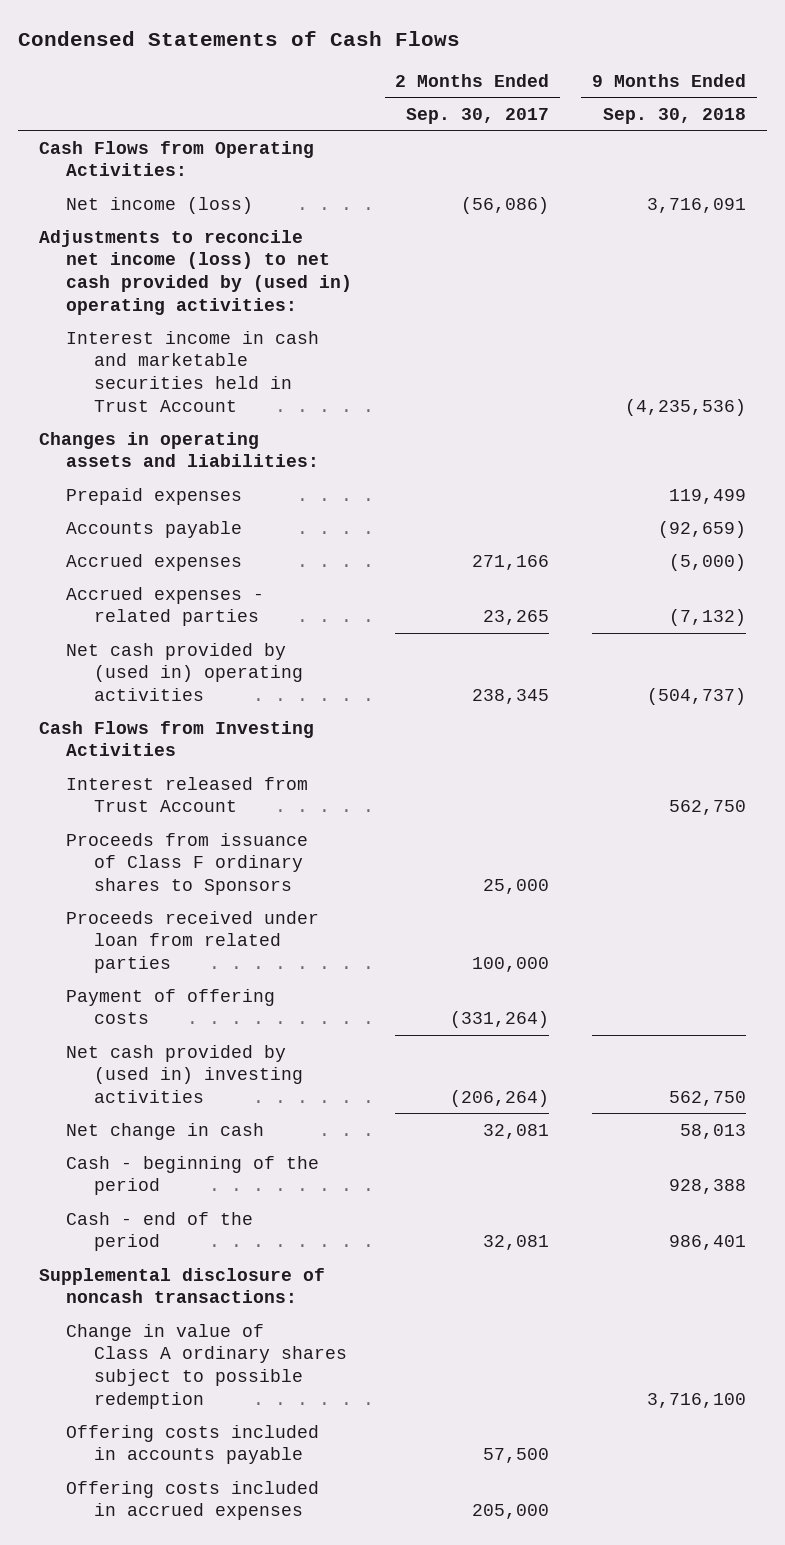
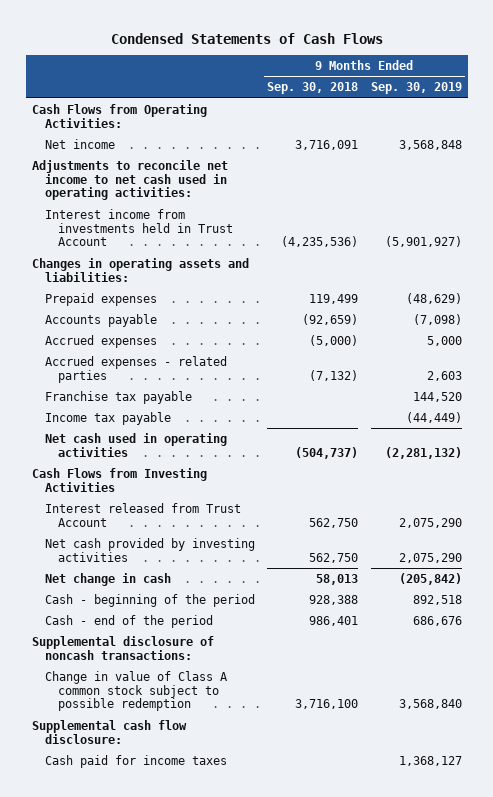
- | 2 Months Ended Sep. 30, 2017 | 9 Months Ended Sep. 30, 2018
+ | 9 Months Ended Sep. 30, 2018 | 9 Months Ended Sep. 30, 2019
- Net income (loss) | (56,086) | 3,716,091
- Adjustments to reconcile net income (loss) to net cash provided by (used in) operating activities:
- Interest income in cash and marketable securities held in Trust Account | | (4,235,536)
+ Net income | 3,716,091 | 3,568,848
+ Adjustments to reconcile net income to net cash used in operating activities:
+ Interest income from investments held in Trust Account | (4,235,536) | (5,901,927)
- Net cash provided by (used in) operating activities | 238,345 | (504,737)
+ Franchise tax payable | | 144,520
+ Income tax payable | | (44,449)
+ Net cash used in operating activities | (504,737) | (2,281,132)
- Proceeds from issuance of Class F ordinary shares to Sponsors | 25,000 |
- Proceeds received under loan from related parties | 100,000 |
- Payment of offering costs | (331,264) |
- Net cash provided by (used in) investing activities | (206,264) | 562,750
+ Net cash provided by investing activities | 562,750 | 2,075,290
- Change in value of Class A ordinary shares subject to possible redemption | | 3,716,100
- Offering costs included in accounts payable | 57,500 |
- Offering costs included in accrued expenses | 205,000 |
+ Change in value of Class A common stock subject to possible redemption | 3,716,100 | 3,568,840
+ Supplemental cash flow disclosure:
+ Cash paid for income taxes | | 1,368,127

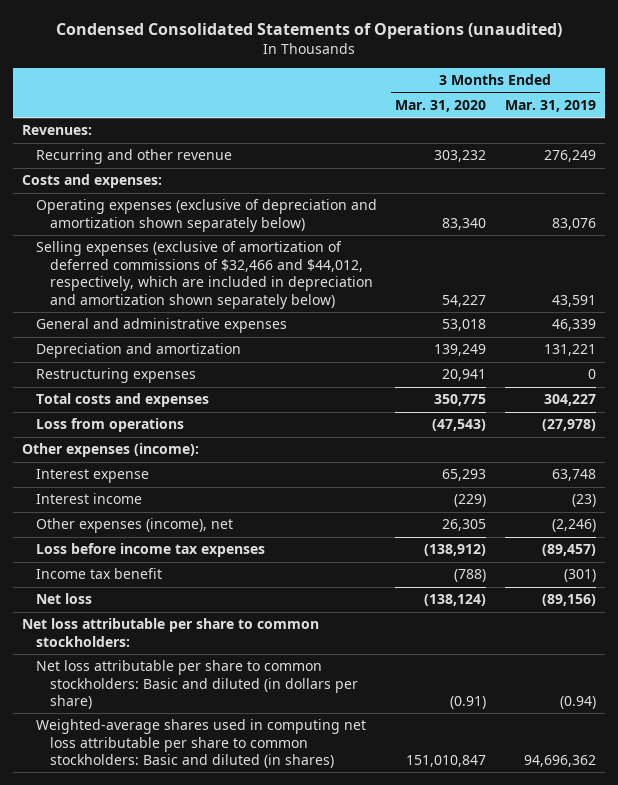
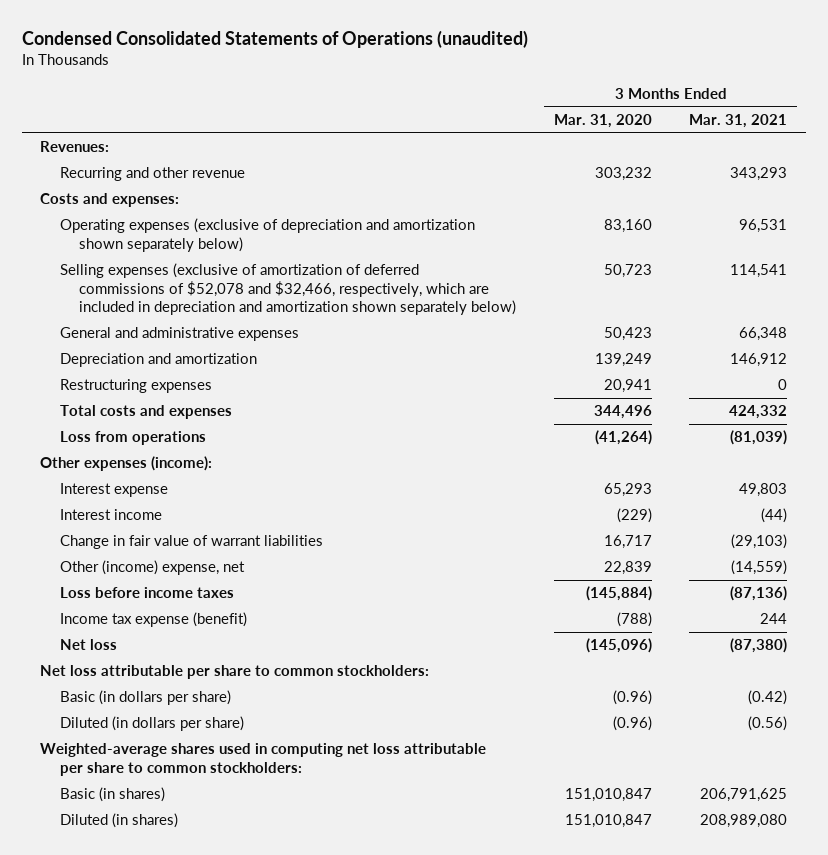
- | 3 Months Ended Mar. 31, 2020 | 3 Months Ended Mar. 31, 2019
+ | 3 Months Ended Mar. 31, 2020 | 3 Months Ended Mar. 31, 2021
- Operating expenses (exclusive of depreciation and amortization shown separately below) | 83,340 | 83,076
- Selling expenses (exclusive of amortization of deferred commissions of $32,466 and $44,012, respectively, which are included in depreciation and amortization shown separately below) | 54,227 | 43,591
- General and administrative expenses | 53,018 | 46,339
+ Operating expenses (exclusive of depreciation and amortization shown separately below) | 83,160 | 96,531
+ Selling expenses (exclusive of amortization of deferred commissions of $52,078 and $32,466, respectively, which are included in depreciation and amortization shown separately below) | 50,723 | 114,541
+ General and administrative expenses | 50,423 | 66,348
- Total costs and expenses | 350,775 | 304,227
- Loss from operations | (47,543) | (27,978)
+ Total costs and expenses | 344,496 | 424,332
+ Loss from operations | (41,264) | (81,039)
- Other expenses (income), net | 26,305 | (2,246)
- Loss before income tax expenses | (138,912) | (89,457)
- Income tax benefit | (788) | (301)
- Net loss | (138,124) | (89,156)
+ Change in fair value of warrant liabilities | 16,717 | (29,103)
+ Other (income) expense, net | 22,839 | (14,559)
+ Loss before income taxes | (145,884) | (87,136)
+ Income tax expense (benefit) | (788) | 244
+ Net loss | (145,096) | (87,380)
- Net loss attributable per share to common stockholders: Basic and diluted (in dollars per share) | (0.91) | (0.94)
- Weighted-average shares used in computing net loss attributable per share to common stockholders: Basic and diluted (in shares) | 151,010,847 | 94,696,362
+ Basic (in dollars per share) | (0.96) | (0.42)
+ Diluted (in dollars per share) | (0.96) | (0.56)
+ Weighted-average shares used in computing net loss attributable per share to common stockholders:
+ Basic (in shares) | 151,010,847 | 206,791,625
+ Diluted (in shares) | 151,010,847 | 208,989,080

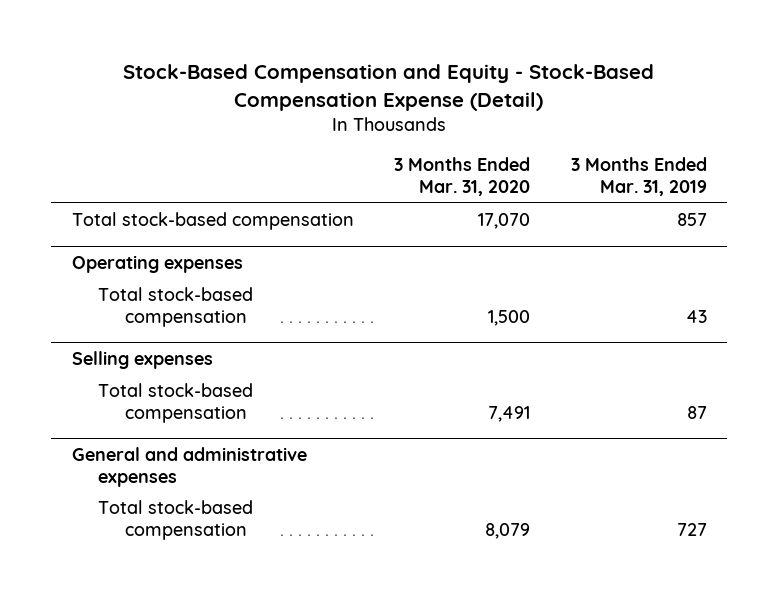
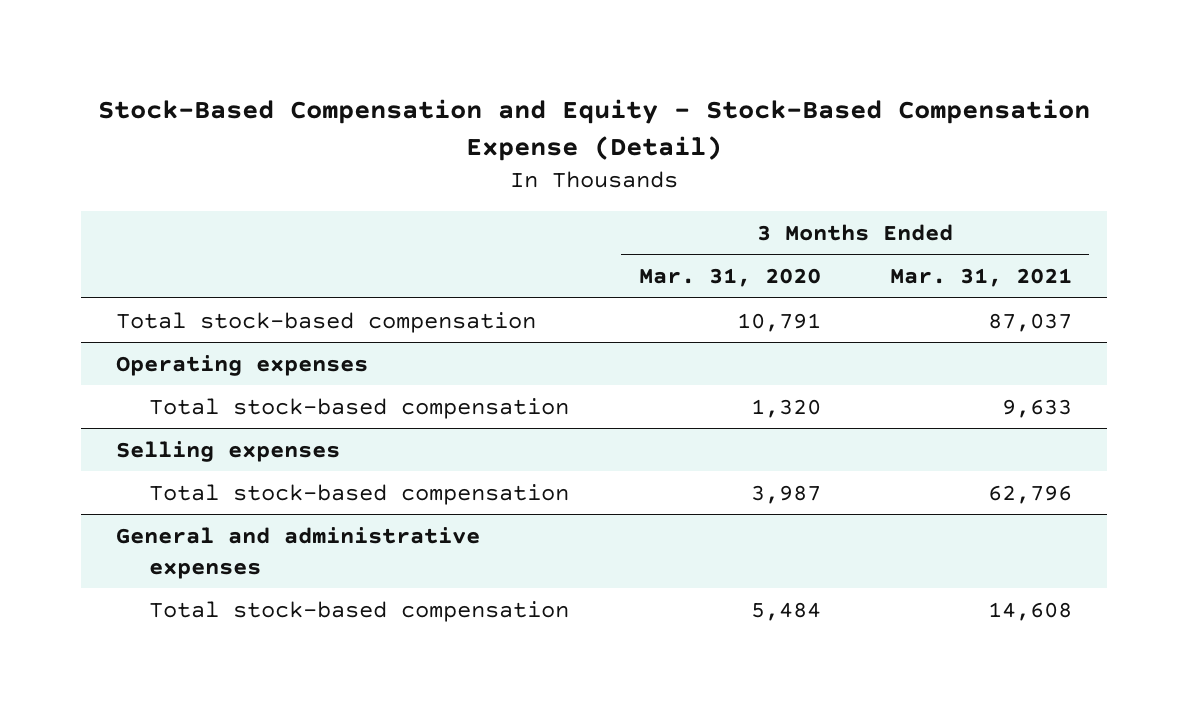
- | 3 Months Ended Mar. 31, 2020 | 3 Months Ended Mar. 31, 2019
+ | 3 Months Ended Mar. 31, 2020 | 3 Months Ended Mar. 31, 2021
- Total stock-based compensation | 17,070 | 857
+ Total stock-based compensation | 10,791 | 87,037
@ Operating expenses
- Total stock-based compensation | 1,500 | 43
+ Total stock-based compensation | 1,320 | 9,633
@ Selling expenses
- Total stock-based compensation | 7,491 | 87
+ Total stock-based compensation | 3,987 | 62,796
@ General and administrative expenses
- Total stock-based compensation | 8,079 | 727
+ Total stock-based compensation | 5,484 | 14,608

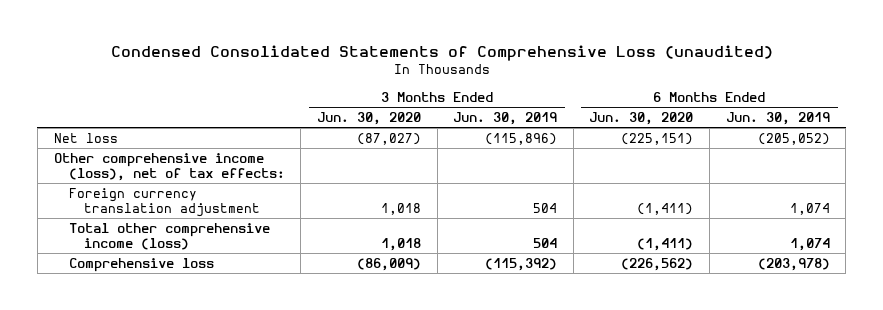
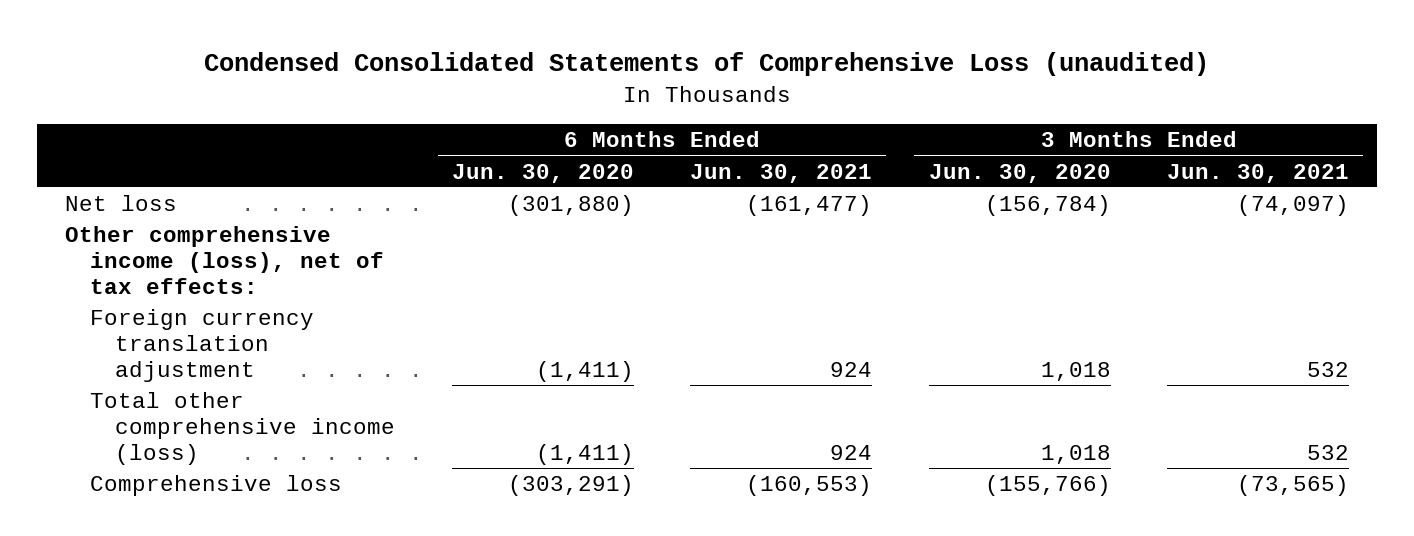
- | 3 Months Ended Jun. 30, 2020 | 3 Months Ended Jun. 30, 2019 | 6 Months Ended Jun. 30, 2020 | 6 Months Ended Jun. 30, 2019
+ | 6 Months Ended Jun. 30, 2020 | 6 Months Ended Jun. 30, 2021 | 3 Months Ended Jun. 30, 2020 | 3 Months Ended Jun. 30, 2021
- Net loss | (87,027) | (115,896) | (225,151) | (205,052)
+ Net loss | (301,880) | (161,477) | (156,784) | (74,097)
- Comprehensive loss | (86,009) | (115,392) | (226,562) | (203,978)
+ Comprehensive loss | (303,291) | (160,553) | (155,766) | (73,565)

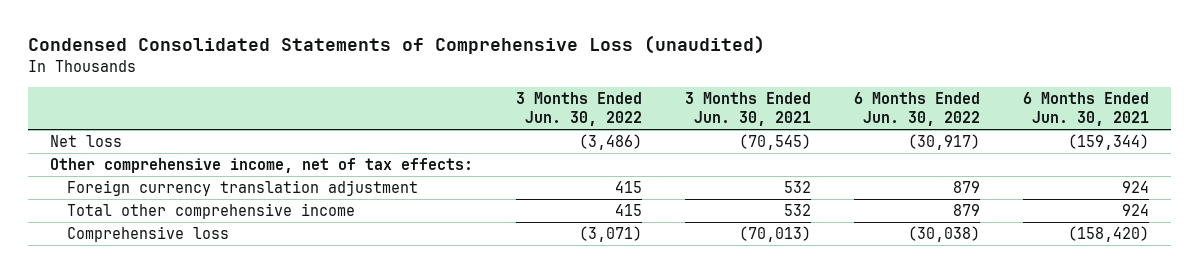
- | 6 Months Ended Jun. 30, 2020 | 6 Months Ended Jun. 30, 2021 | 3 Months Ended Jun. 30, 2020 | 3 Months Ended Jun. 30, 2021
+ | 3 Months Ended Jun. 30, 2022 | 3 Months Ended Jun. 30, 2021 | 6 Months Ended Jun. 30, 2022 | 6 Months Ended Jun. 30, 2021
- Net loss | (301,880) | (161,477) | (156,784) | (74,097)
- Other comprehensive income (loss), net of tax effects:
+ Net loss | (3,486) | (70,545) | (30,917) | (159,344)
+ Other comprehensive income, net of tax effects:
- Total other comprehensive income (loss) | (1,411) | 924 | 1,018 | 532
- Comprehensive loss | (303,291) | (160,553) | (155,766) | (73,565)
+ Total other comprehensive income | 415 | 532 | 879 | 924
+ Comprehensive loss | (3,071) | (70,013) | (30,038) | (158,420)

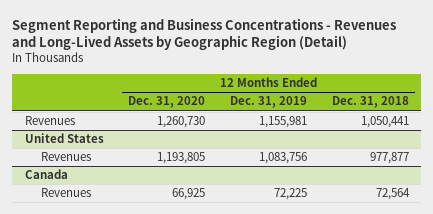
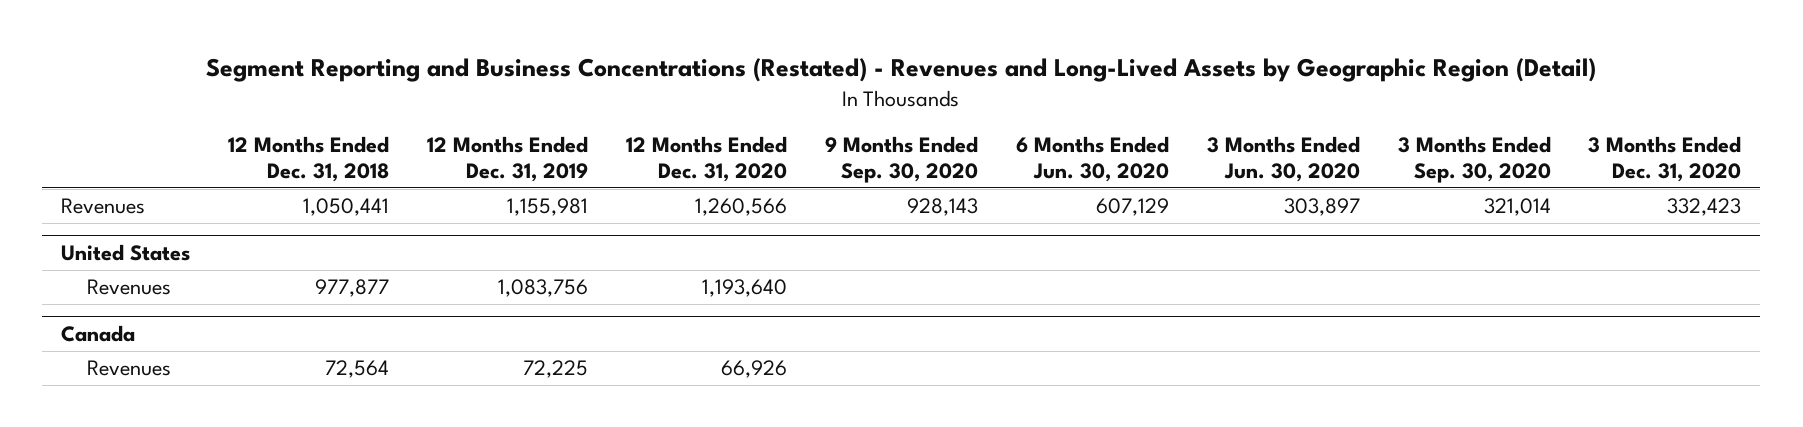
- Segment Reporting and Business Concentrations - Revenues and Long-Lived Assets by Geographic Region (Detail)
+ Segment Reporting and Business Concentrations (Restated) - Revenues and Long-Lived Assets by Geographic Region (Detail)
- | 12 Months Ended Dec. 31, 2020 | 12 Months Ended Dec. 31, 2019 | 12 Months Ended Dec. 31, 2018
+ | 12 Months Ended Dec. 31, 2018 | 12 Months Ended Dec. 31, 2019 | 12 Months Ended Dec. 31, 2020 | 9 Months Ended Sep. 30, 2020 | 6 Months Ended Jun. 30, 2020 | 3 Months Ended Jun. 30, 2020 | 3 Months Ended Sep. 30, 2020 | 3 Months Ended Dec. 31, 2020
- Revenues | 1,260,730 | 1,155,981 | 1,050,441
+ Revenues | 1,050,441 | 1,155,981 | 1,260,566 | 928,143 | 607,129 | 303,897 | 321,014 | 332,423
@ United States
- Revenues | 1,193,805 | 1,083,756 | 977,877
+ Revenues | 977,877 | 1,083,756 | 1,193,640 | | | | |
@ Canada
- Revenues | 66,925 | 72,225 | 72,564
+ Revenues | 72,564 | 72,225 | 66,926 | | | | |

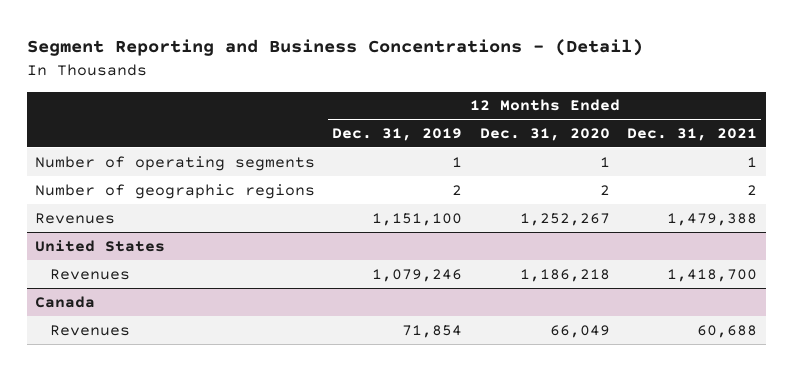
- Segment Reporting and Business Concentrations (Restated) - Revenues and Long-Lived Assets by Geographic Region (Detail)
+ Segment Reporting and Business Concentrations - (Detail)
- | 12 Months Ended Dec. 31, 2018 | 12 Months Ended Dec. 31, 2019 | 12 Months Ended Dec. 31, 2020 | 9 Months Ended Sep. 30, 2020 | 6 Months Ended Jun. 30, 2020 | 3 Months Ended Jun. 30, 2020 | 3 Months Ended Sep. 30, 2020 | 3 Months Ended Dec. 31, 2020
+ | 12 Months Ended Dec. 31, 2019 | 12 Months Ended Dec. 31, 2020 | 12 Months Ended Dec. 31, 2021
- Revenues | 1,050,441 | 1,155,981 | 1,260,566 | 928,143 | 607,129 | 303,897 | 321,014 | 332,423
+ Number of operating segments | 1 | 1 | 1
+ Number of geographic regions | 2 | 2 | 2
+ Revenues | 1,151,100 | 1,252,267 | 1,479,388
@ United States
- Revenues | 977,877 | 1,083,756 | 1,193,640 | | | | |
+ Revenues | 1,079,246 | 1,186,218 | 1,418,700
@ Canada
- Revenues | 72,564 | 72,225 | 66,926 | | | | |
+ Revenues | 71,854 | 66,049 | 60,688

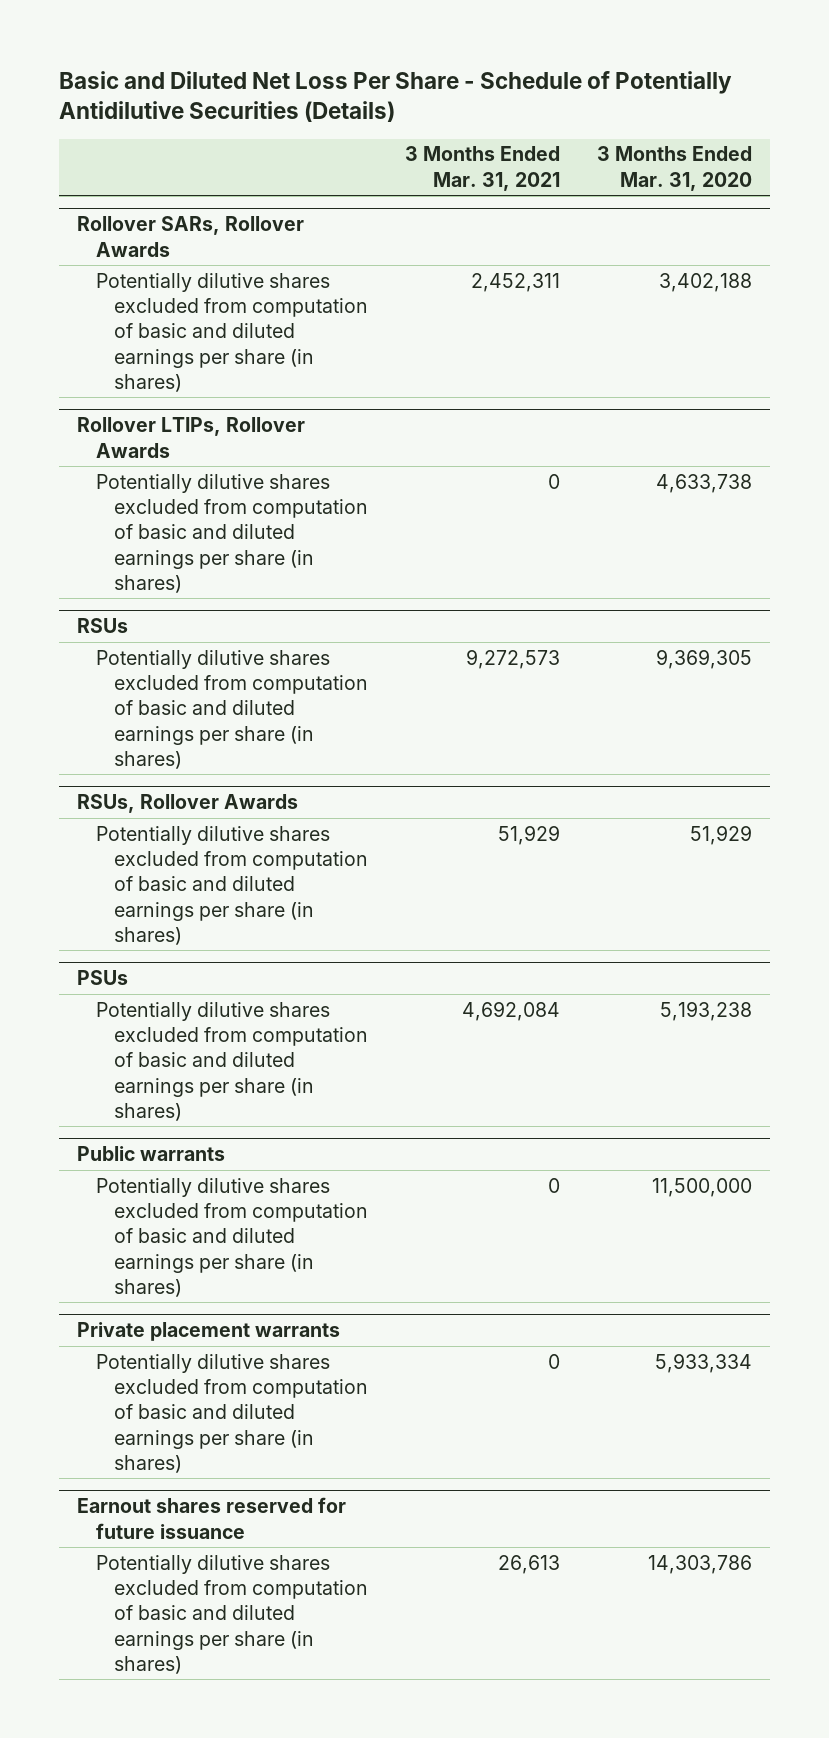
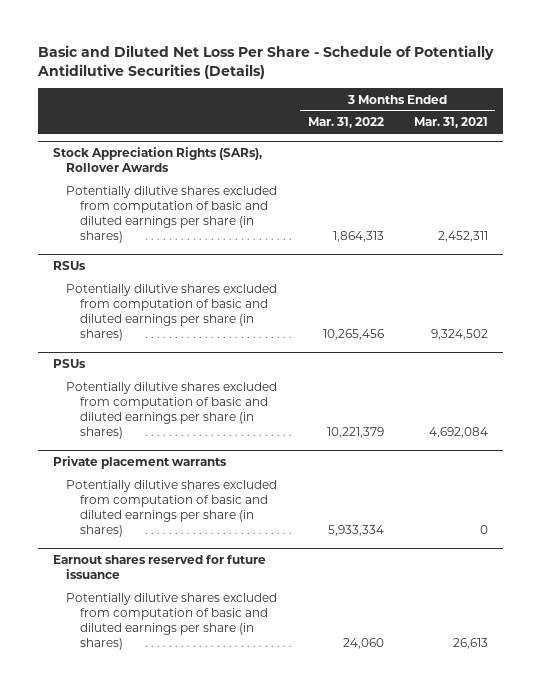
- | 3 Months Ended Mar. 31, 2021 | 3 Months Ended Mar. 31, 2020
+ | 3 Months Ended Mar. 31, 2022 | 3 Months Ended Mar. 31, 2021
- Rollover SARs, Rollover Awards
+ Stock Appreciation Rights (SARs), Rollover Awards
- Rollover LTIPs, Rollover Awards
- Potentially dilutive shares excluded from computation of basic and diluted earnings per share (in shares) | 0 | 4,633,738
@ RSUs
- Potentially dilutive shares excluded from computation of basic and diluted earnings per share (in shares) | 9,272,573 | 9,369,305
- RSUs, Rollover Awards
- Potentially dilutive shares excluded from computation of basic and diluted earnings per share (in shares) | 51,929 | 51,929
@ RSUs
+ Potentially dilutive shares excluded from computation of basic and diluted earnings per share (in shares) | 10,265,456 | 9,324,502
- Public warrants
- Potentially dilutive shares excluded from computation of basic and diluted earnings per share (in shares) | 0 | 11,500,000

